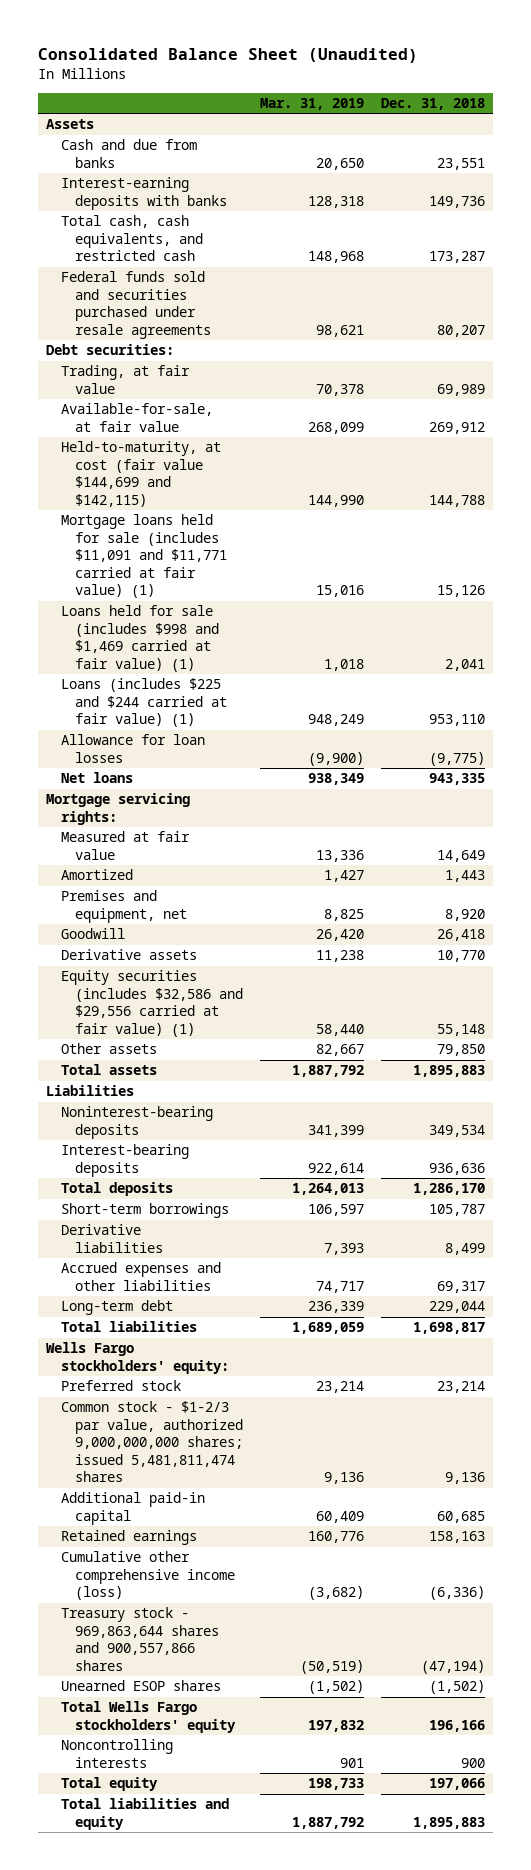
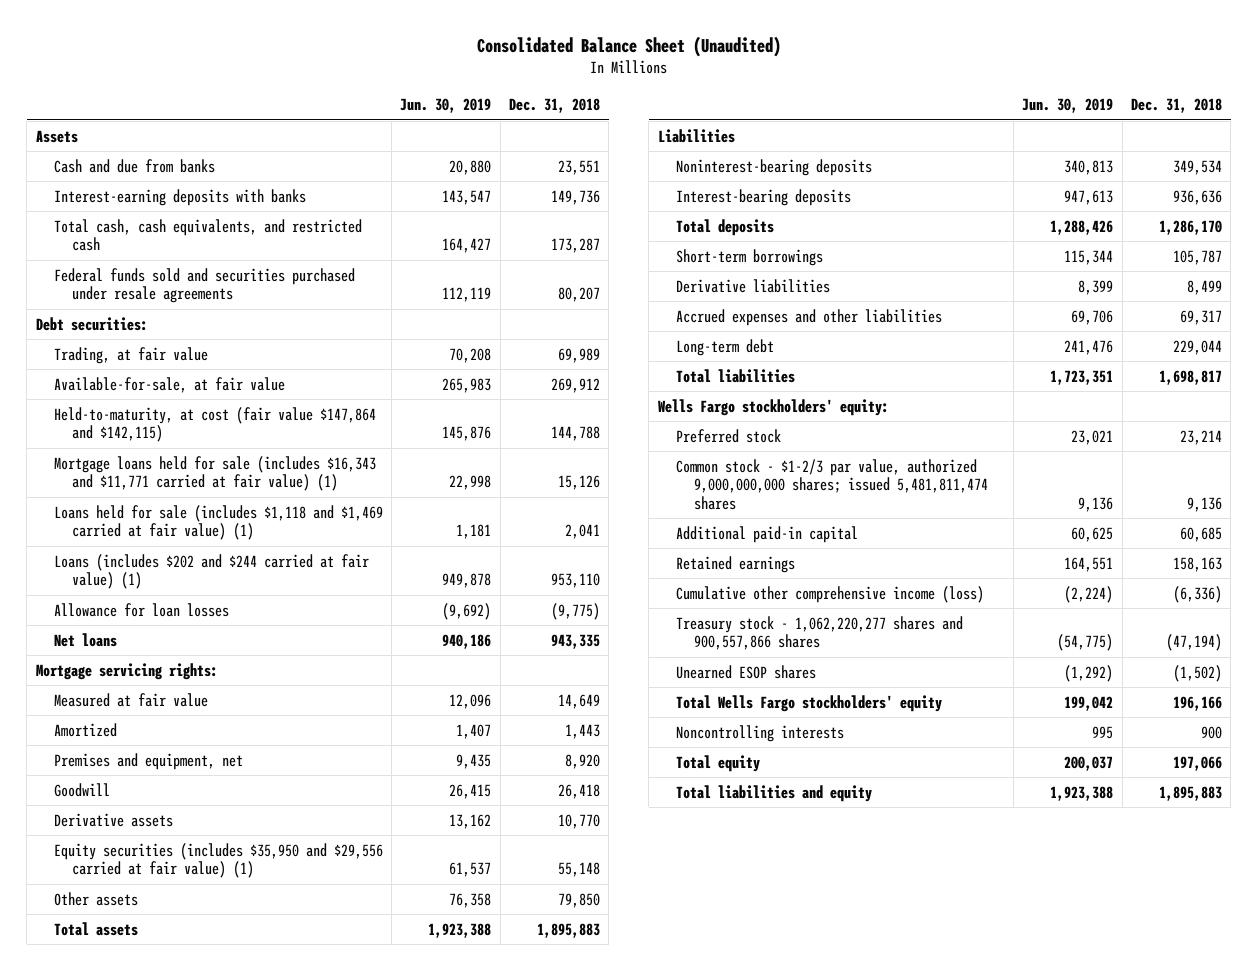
- | Mar. 31, 2019 | Dec. 31, 2018
+ | Jun. 30, 2019 | Dec. 31, 2018
- Held-to-maturity, at cost (fair value $144,699 and $142,115) | 144,990 | 144,788
- Mortgage loans held for sale (includes $11,091 and $11,771 carried at fair value) (1) | 15,016 | 15,126
- Loans held for sale (includes $998 and $1,469 carried at fair value) (1) | 1,018 | 2,041
- Loans (includes $225 and $244 carried at fair value) (1) | 948,249 | 953,110
+ Held-to-maturity, at cost (fair value $147,864 and $142,115) | 145,876 | 144,788
+ Mortgage loans held for sale (includes $16,343 and $11,771 carried at fair value) (1) | 22,998 | 15,126
+ Loans held for sale (includes $1,118 and $1,469 carried at fair value) (1) | 1,181 | 2,041
+ Loans (includes $202 and $244 carried at fair value) (1) | 949,878 | 953,110
- Equity securities (includes $32,586 and $29,556 carried at fair value) (1) | 58,440 | 55,148
+ Equity securities (includes $35,950 and $29,556 carried at fair value) (1) | 61,537 | 55,148
- Treasury stock - 969,863,644 shares and 900,557,866 shares | (50,519) | (47,194)
+ Treasury stock - 1,062,220,277 shares and 900,557,866 shares | (54,775) | (47,194)

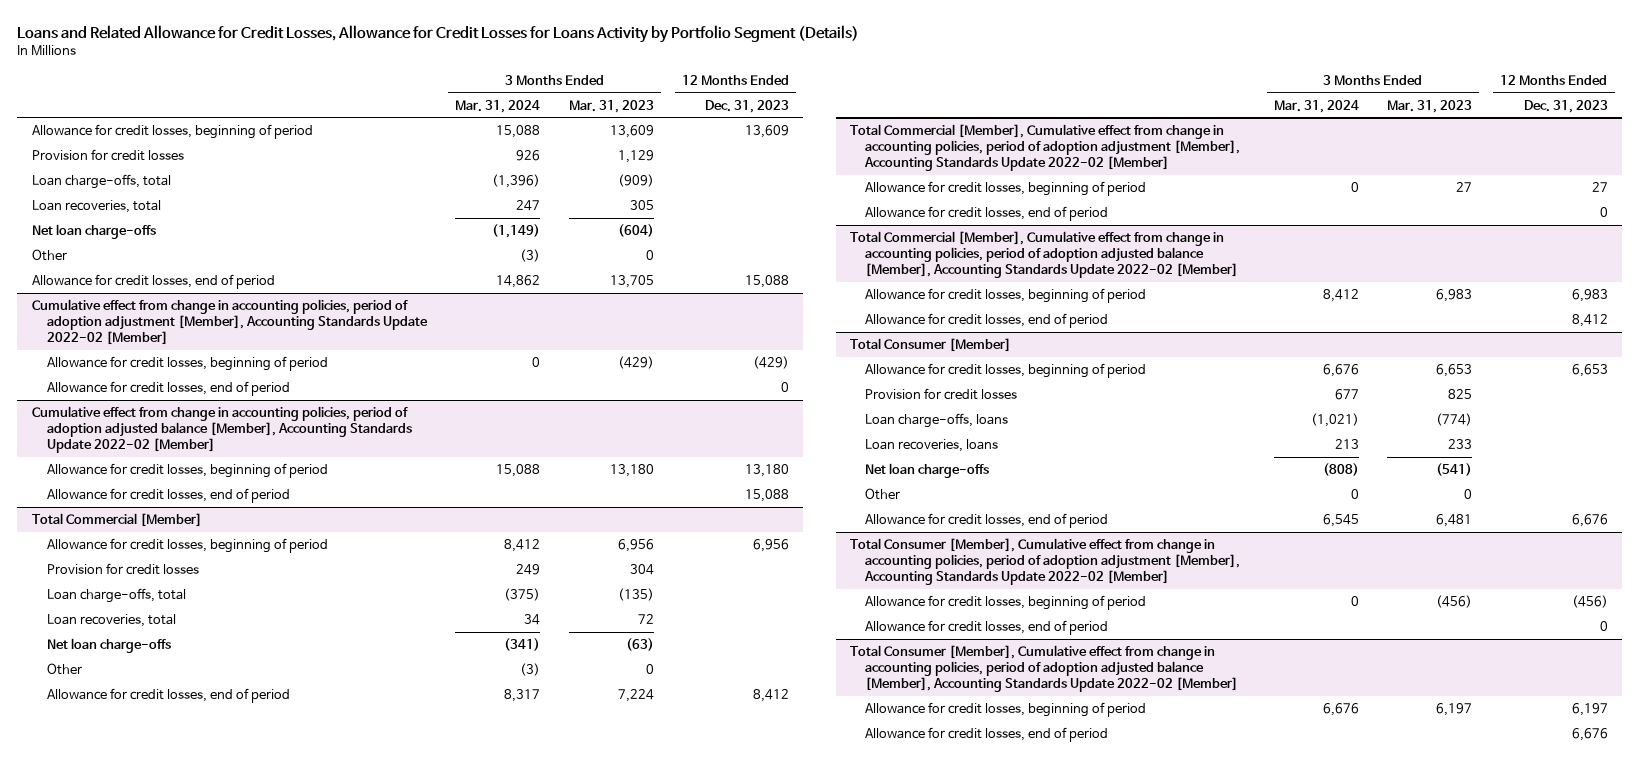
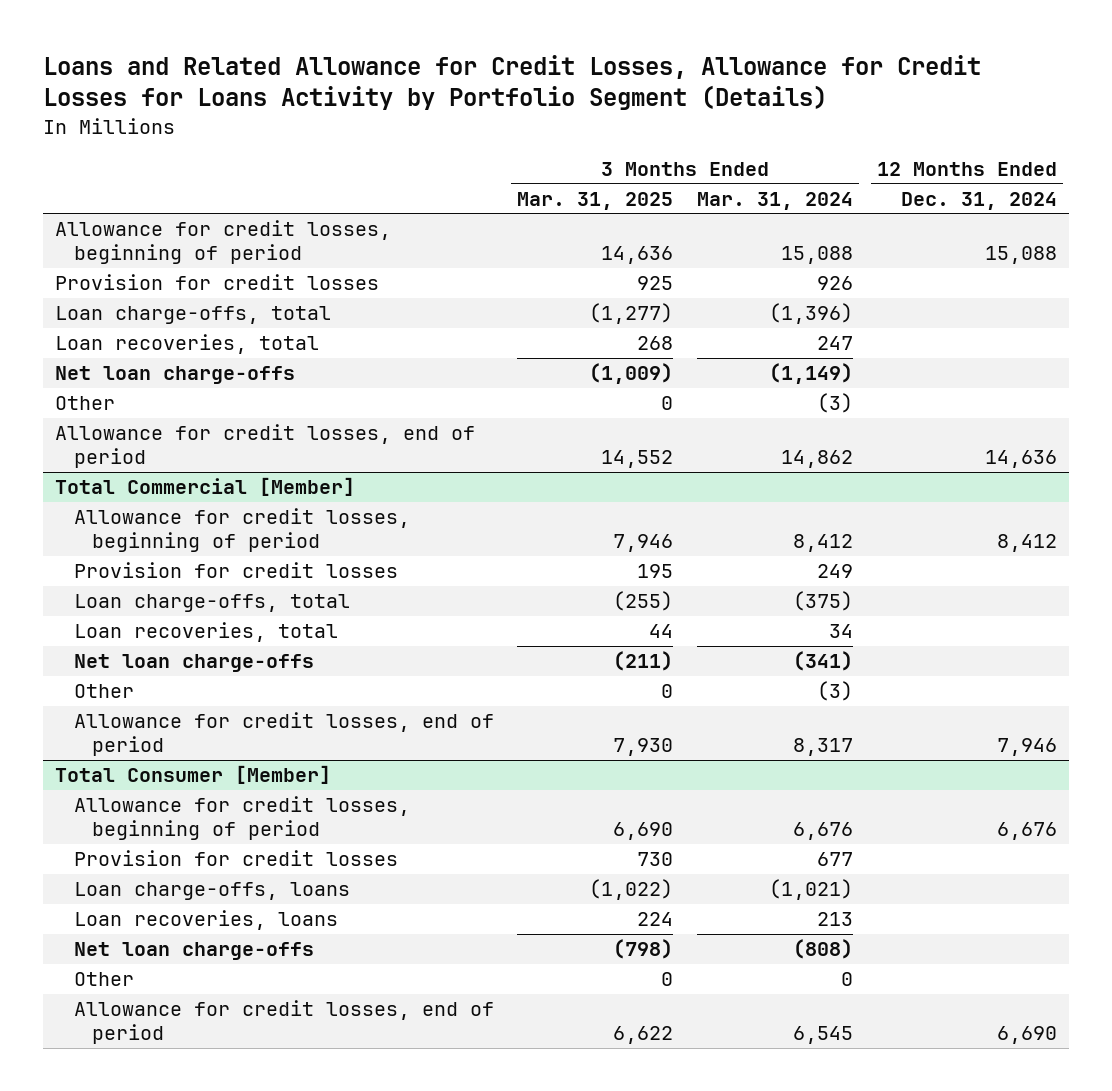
- | 3 Months Ended Mar. 31, 2024 | 3 Months Ended Mar. 31, 2023 | 12 Months Ended Dec. 31, 2023
+ | 3 Months Ended Mar. 31, 2025 | 3 Months Ended Mar. 31, 2024 | 12 Months Ended Dec. 31, 2024
- Cumulative effect from change in accounting policies, period of adoption adjustment [Member], Accounting Standards Update 2022-02 [Member]
- Allowance for credit losses, beginning of period | 0 | (429) | (429)
- Allowance for credit losses, end of period | | | 0
- Cumulative effect from change in accounting policies, period of adoption adjusted balance [Member], Accounting Standards Update 2022-02 [Member]
- Allowance for credit losses, beginning of period | 15,088 | 13,180 | 13,180
- Allowance for credit losses, end of period | | | 15,088
- Total Commercial [Member], Cumulative effect from change in accounting policies, period of adoption adjustment [Member], Accounting Standards Update 2022-02 [Member]
- Allowance for credit losses, beginning of period | 0 | 27 | 27
- Allowance for credit losses, end of period | | | 0
- Total Commercial [Member], Cumulative effect from change in accounting policies, period of adoption adjusted balance [Member], Accounting Standards Update 2022-02 [Member]
- Allowance for credit losses, beginning of period | 8,412 | 6,983 | 6,983
- Allowance for credit losses, end of period | | | 8,412
- Total Consumer [Member], Cumulative effect from change in accounting policies, period of adoption adjustment [Member], Accounting Standards Update 2022-02 [Member]
- Allowance for credit losses, beginning of period | 0 | (456) | (456)
- Allowance for credit losses, end of period | | | 0
- Total Consumer [Member], Cumulative effect from change in accounting policies, period of adoption adjusted balance [Member], Accounting Standards Update 2022-02 [Member]
- Allowance for credit losses, beginning of period | 6,676 | 6,197 | 6,197
- Allowance for credit losses, end of period | | | 6,676

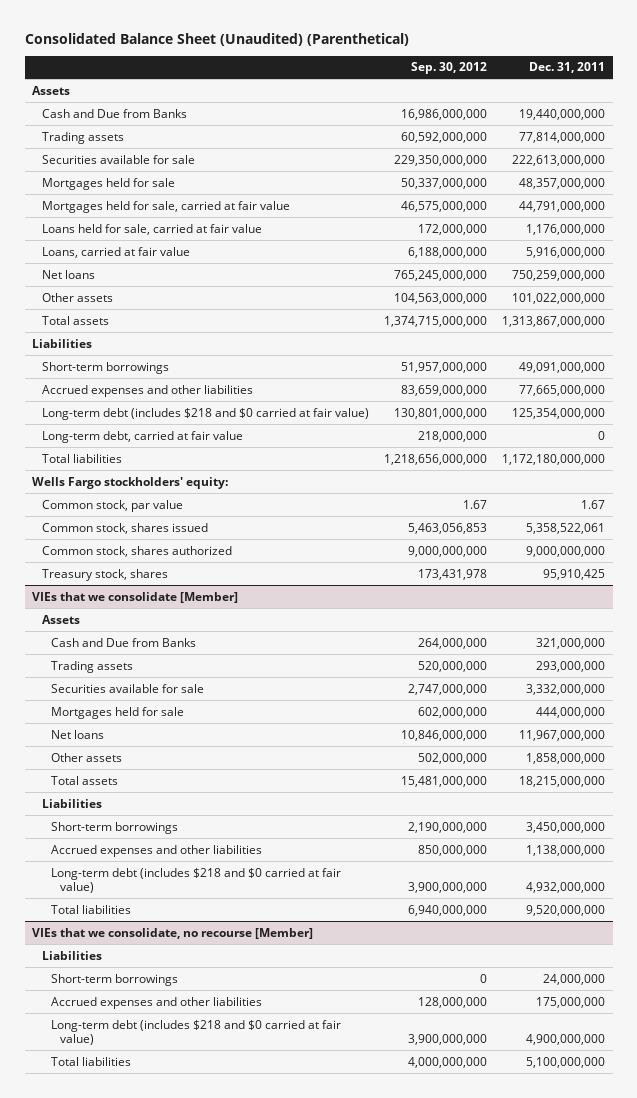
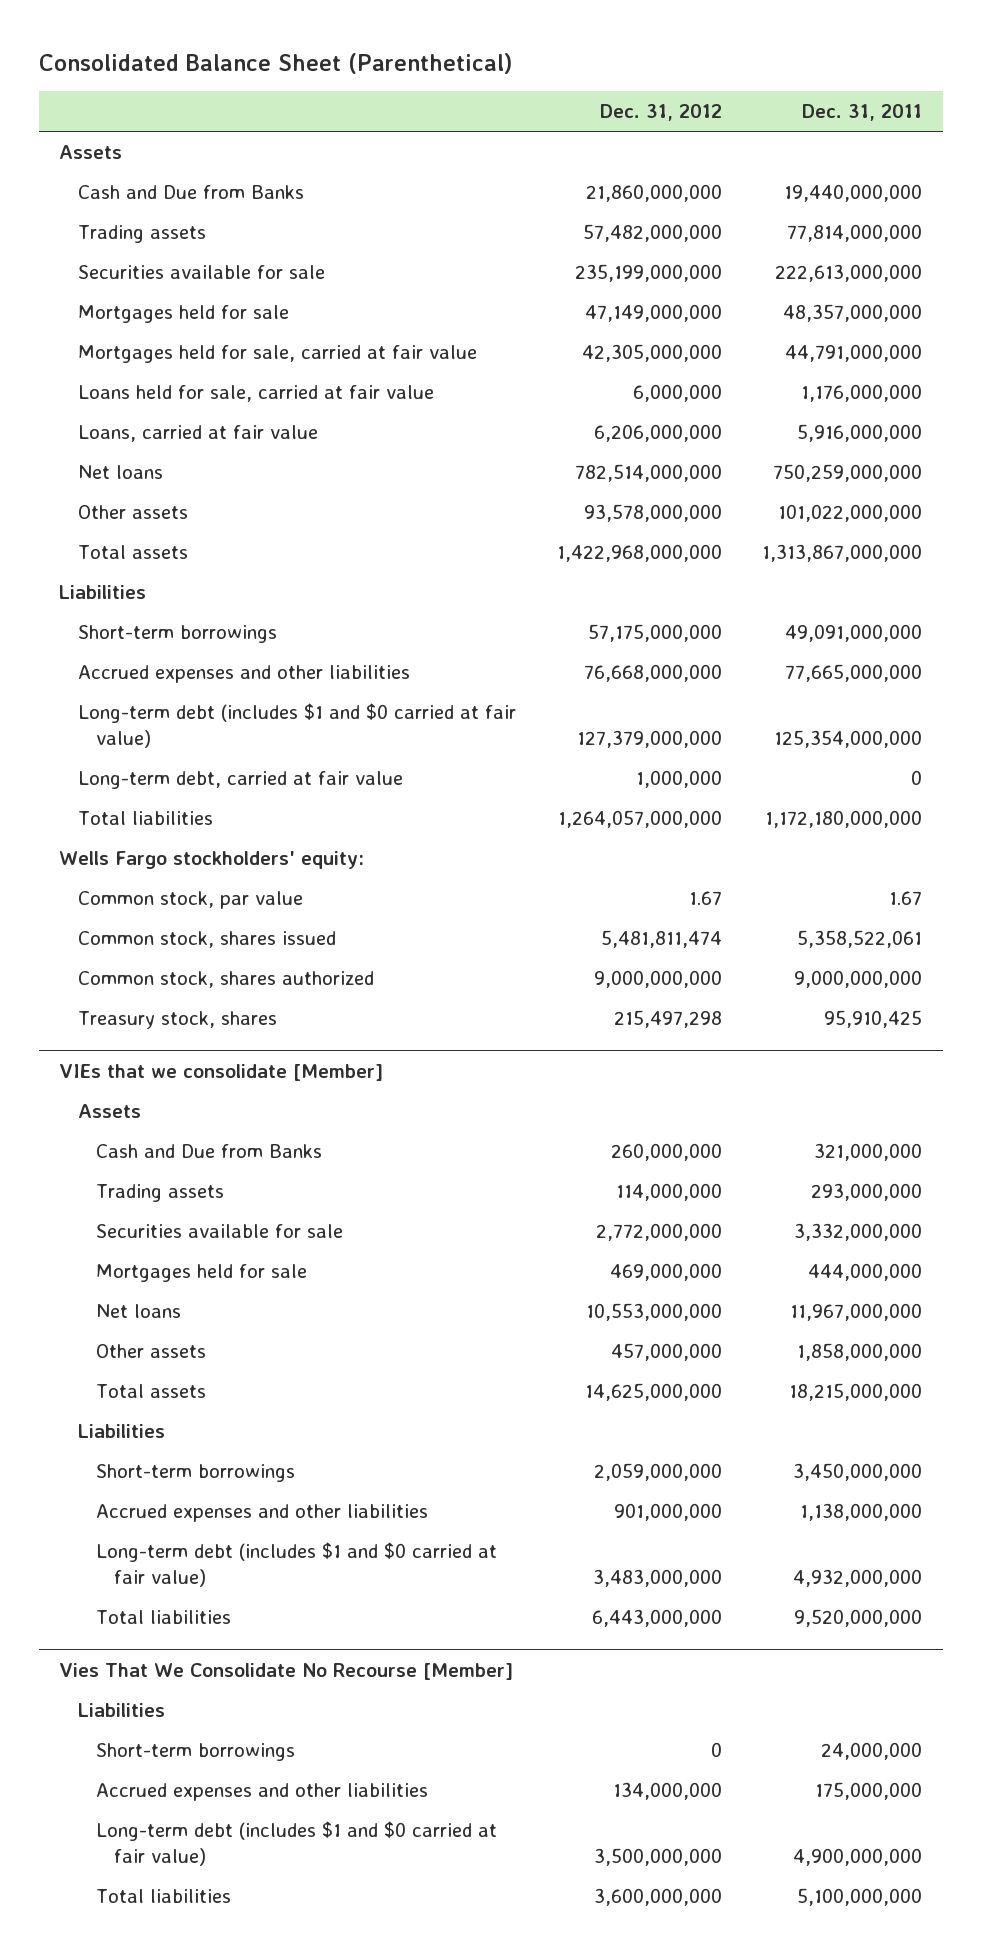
- Consolidated Balance Sheet (Unaudited) (Parenthetical)
+ Consolidated Balance Sheet (Parenthetical)
- | Sep. 30, 2012 | Dec. 31, 2011
+ | Dec. 31, 2012 | Dec. 31, 2011
- Long-term debt (includes $218 and $0 carried at fair value) | 130,801,000,000 | 125,354,000,000
+ Long-term debt (includes $1 and $0 carried at fair value) | 127,379,000,000 | 125,354,000,000
@ VIEs that we consolidate [Member]
- Long-term debt (includes $218 and $0 carried at fair value) | 3,900,000,000 | 4,932,000,000
+ Long-term debt (includes $1 and $0 carried at fair value) | 3,483,000,000 | 4,932,000,000
- VIEs that we consolidate, no recourse [Member]
+ Vies That We Consolidate No Recourse [Member]
- Long-term debt (includes $218 and $0 carried at fair value) | 3,900,000,000 | 4,900,000,000
+ Long-term debt (includes $1 and $0 carried at fair value) | 3,500,000,000 | 4,900,000,000

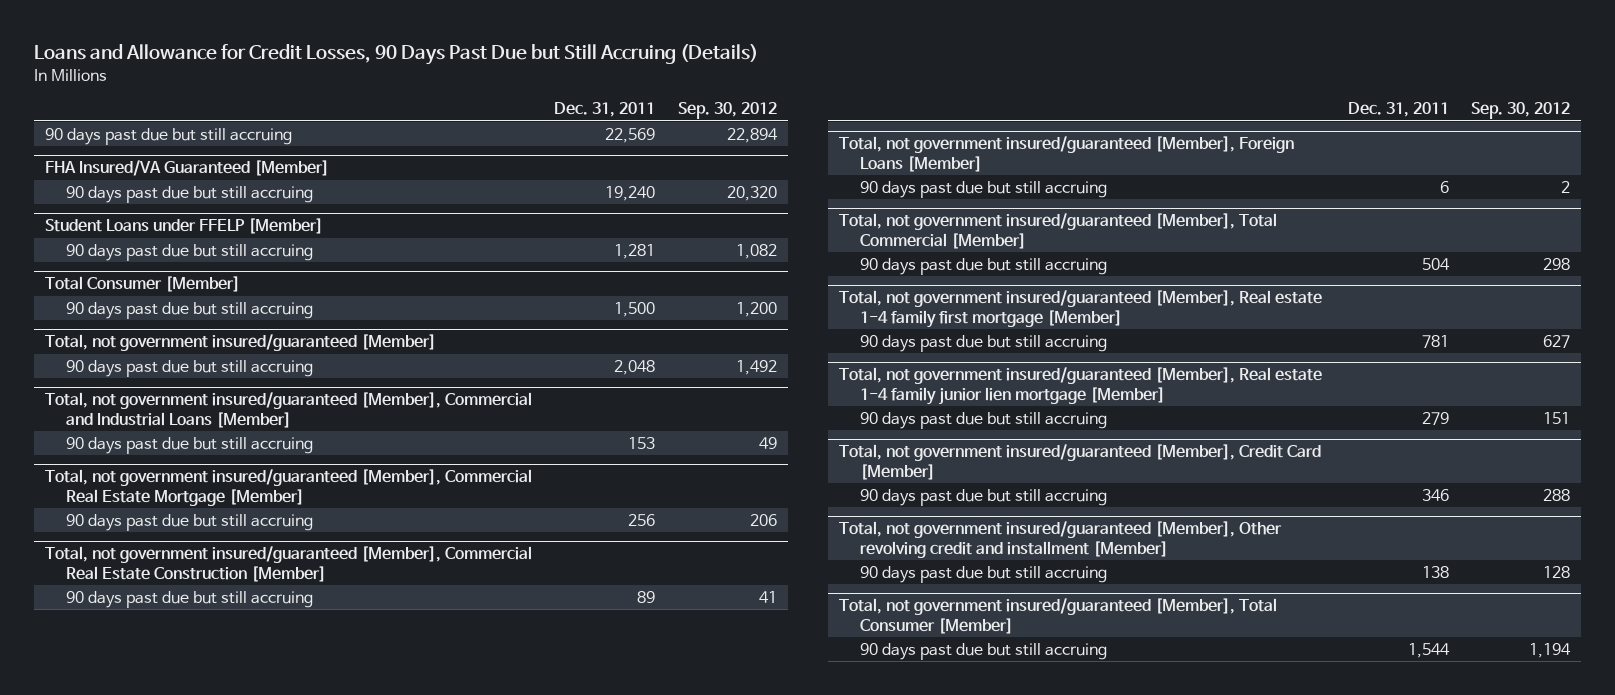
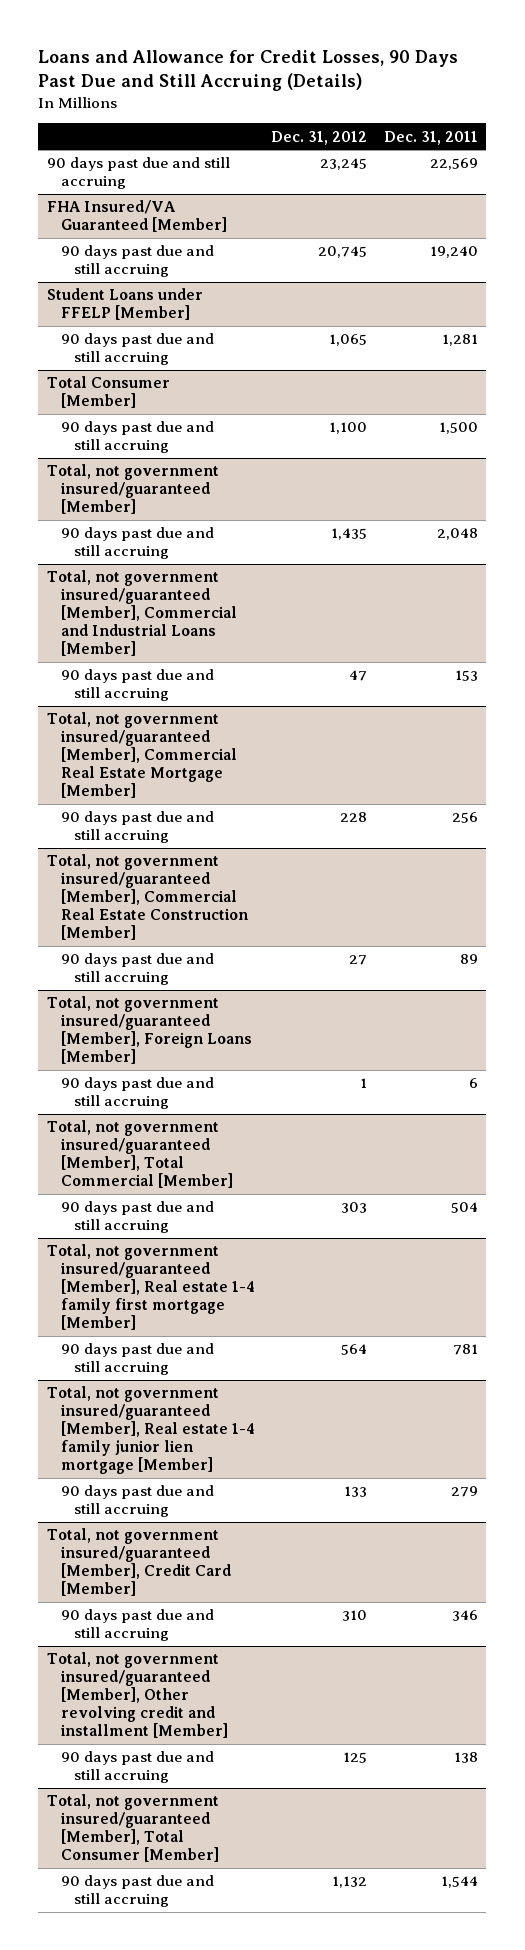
- Loans and Allowance for Credit Losses, 90 Days Past Due but Still Accruing (Details)
+ Loans and Allowance for Credit Losses, 90 Days Past Due and Still Accruing (Details)
- | Dec. 31, 2011 | Sep. 30, 2012
+ | Dec. 31, 2012 | Dec. 31, 2011
- 90 days past due but still accruing | 22,569 | 22,894
+ 90 days past due and still accruing | 23,245 | 22,569
@ FHA Insured/VA Guaranteed [Member]
- 90 days past due but still accruing | 19,240 | 20,320
+ 90 days past due and still accruing | 20,745 | 19,240
@ Student Loans under FFELP [Member]
- 90 days past due but still accruing | 1,281 | 1,082
+ 90 days past due and still accruing | 1,065 | 1,281
@ Total Consumer [Member]
- 90 days past due but still accruing | 1,500 | 1,200
+ 90 days past due and still accruing | 1,100 | 1,500
@ Total, not government insured/guaranteed [Member]
- 90 days past due but still accruing | 2,048 | 1,492
+ 90 days past due and still accruing | 1,435 | 2,048
@ Total, not government insured/guaranteed [Member], Commercial and Industrial Loans [Member]
- 90 days past due but still accruing | 153 | 49
+ 90 days past due and still accruing | 47 | 153
@ Total, not government insured/guaranteed [Member], Commercial Real Estate Mortgage [Member]
- 90 days past due but still accruing | 256 | 206
+ 90 days past due and still accruing | 228 | 256
@ Total, not government insured/guaranteed [Member], Commercial Real Estate Construction [Member]
- 90 days past due but still accruing | 89 | 41
+ 90 days past due and still accruing | 27 | 89
@ Total, not government insured/guaranteed [Member], Foreign Loans [Member]
- 90 days past due but still accruing | 6 | 2
+ 90 days past due and still accruing | 1 | 6
@ Total, not government insured/guaranteed [Member], Total Commercial [Member]
- 90 days past due but still accruing | 504 | 298
+ 90 days past due and still accruing | 303 | 504
@ Total, not government insured/guaranteed [Member], Real estate 1-4 family first mortgage [Member]
- 90 days past due but still accruing | 781 | 627
+ 90 days past due and still accruing | 564 | 781
@ Total, not government insured/guaranteed [Member], Real estate 1-4 family junior lien mortgage [Member]
- 90 days past due but still accruing | 279 | 151
+ 90 days past due and still accruing | 133 | 279
@ Total, not government insured/guaranteed [Member], Credit Card [Member]
- 90 days past due but still accruing | 346 | 288
+ 90 days past due and still accruing | 310 | 346
@ Total, not government insured/guaranteed [Member], Other revolving credit and installment [Member]
- 90 days past due but still accruing | 138 | 128
+ 90 days past due and still accruing | 125 | 138
@ Total, not government insured/guaranteed [Member], Total Consumer [Member]
- 90 days past due but still accruing | 1,544 | 1,194
+ 90 days past due and still accruing | 1,132 | 1,544

